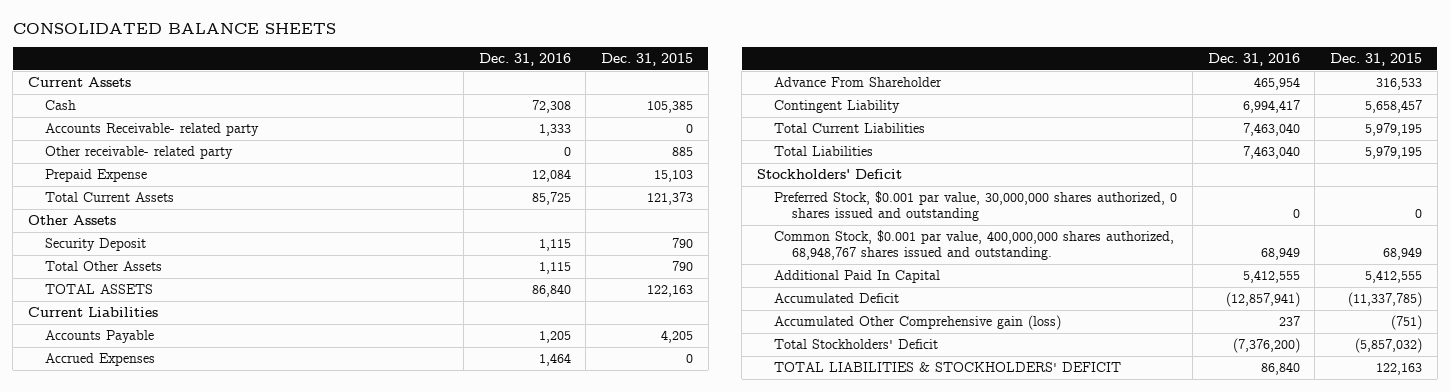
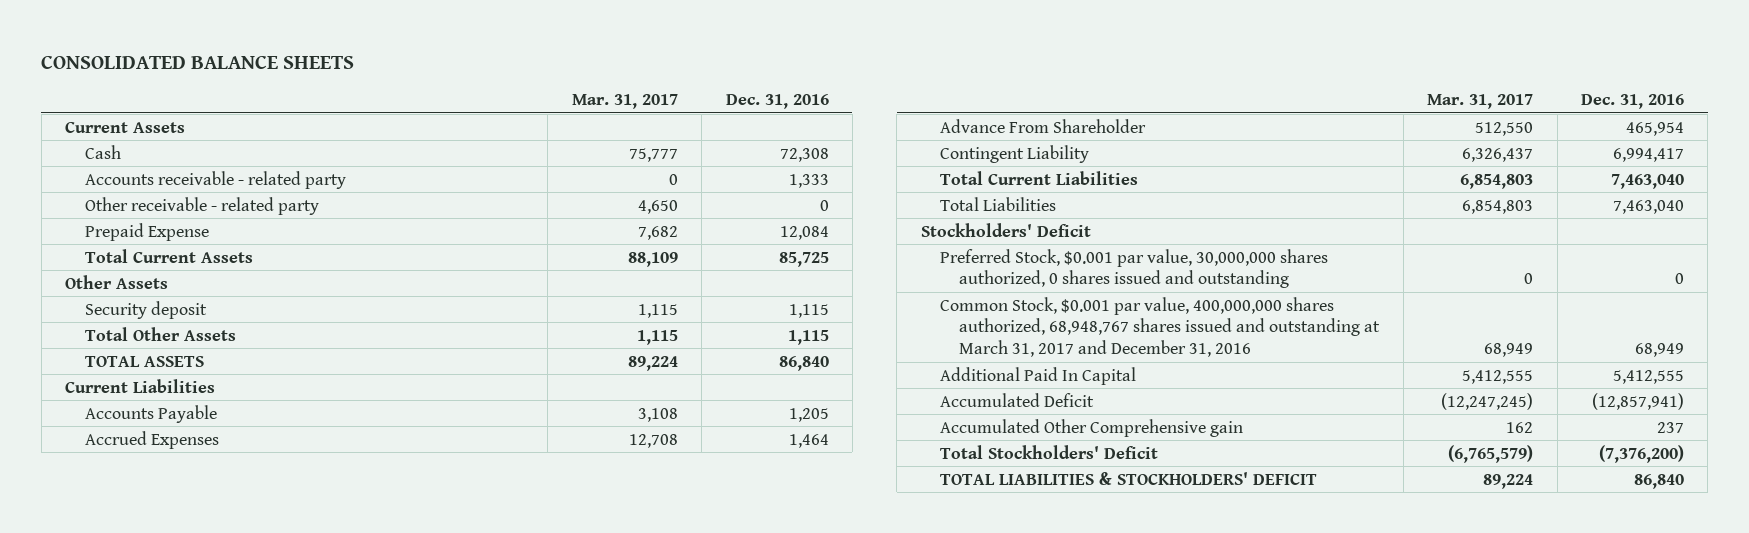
- | Dec. 31, 2016 | Dec. 31, 2015
+ | Mar. 31, 2017 | Dec. 31, 2016
- Accounts Receivable- related party | 1,333 | 0
- Other receivable- related party | 0 | 885
+ Accounts receivable - related party | 0 | 1,333
+ Other receivable - related party | 4,650 | 0
- Security Deposit | 1,115 | 790
+ Security deposit | 1,115 | 1,115
- Common Stock, $0.001 par value, 400,000,000 shares authorized, 68,948,767 shares issued and outstanding. | 68,949 | 68,949
+ Common Stock, $0.001 par value, 400,000,000 shares authorized, 68,948,767 shares issued and outstanding at March 31, 2017 and December 31, 2016 | 68,949 | 68,949
- Accumulated Other Comprehensive gain (loss) | 237 | (751)
+ Accumulated Other Comprehensive gain | 162 | 237

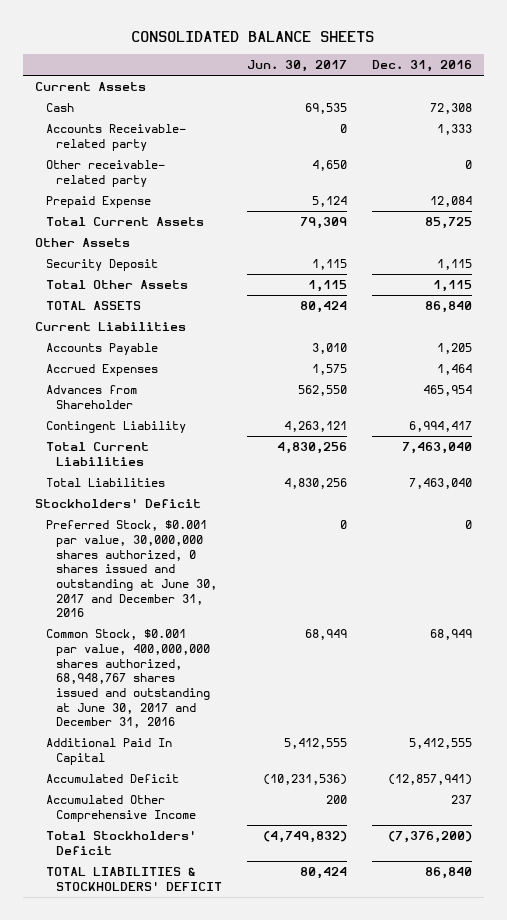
- | Mar. 31, 2017 | Dec. 31, 2016
+ | Jun. 30, 2017 | Dec. 31, 2016
- Accounts receivable - related party | 0 | 1,333
- Other receivable - related party | 4,650 | 0
+ Accounts Receivable- related party | 0 | 1,333
+ Other receivable- related party | 4,650 | 0
- Security deposit | 1,115 | 1,115
+ Security Deposit | 1,115 | 1,115
- Advance From Shareholder | 512,550 | 465,954
+ Advances from Shareholder | 562,550 | 465,954
- Preferred Stock, $0.001 par value, 30,000,000 shares authorized, 0 shares issued and outstanding | 0 | 0
- Common Stock, $0.001 par value, 400,000,000 shares authorized, 68,948,767 shares issued and outstanding at March 31, 2017 and December 31, 2016 | 68,949 | 68,949
+ Preferred Stock, $0.001 par value, 30,000,000 shares authorized, 0 shares issued and outstanding at June 30, 2017 and December 31, 2016 | 0 | 0
+ Common Stock, $0.001 par value, 400,000,000 shares authorized, 68,948,767 shares issued and outstanding at June 30, 2017 and December 31, 2016 | 68,949 | 68,949
- Accumulated Other Comprehensive gain | 162 | 237
+ Accumulated Other Comprehensive Income | 200 | 237

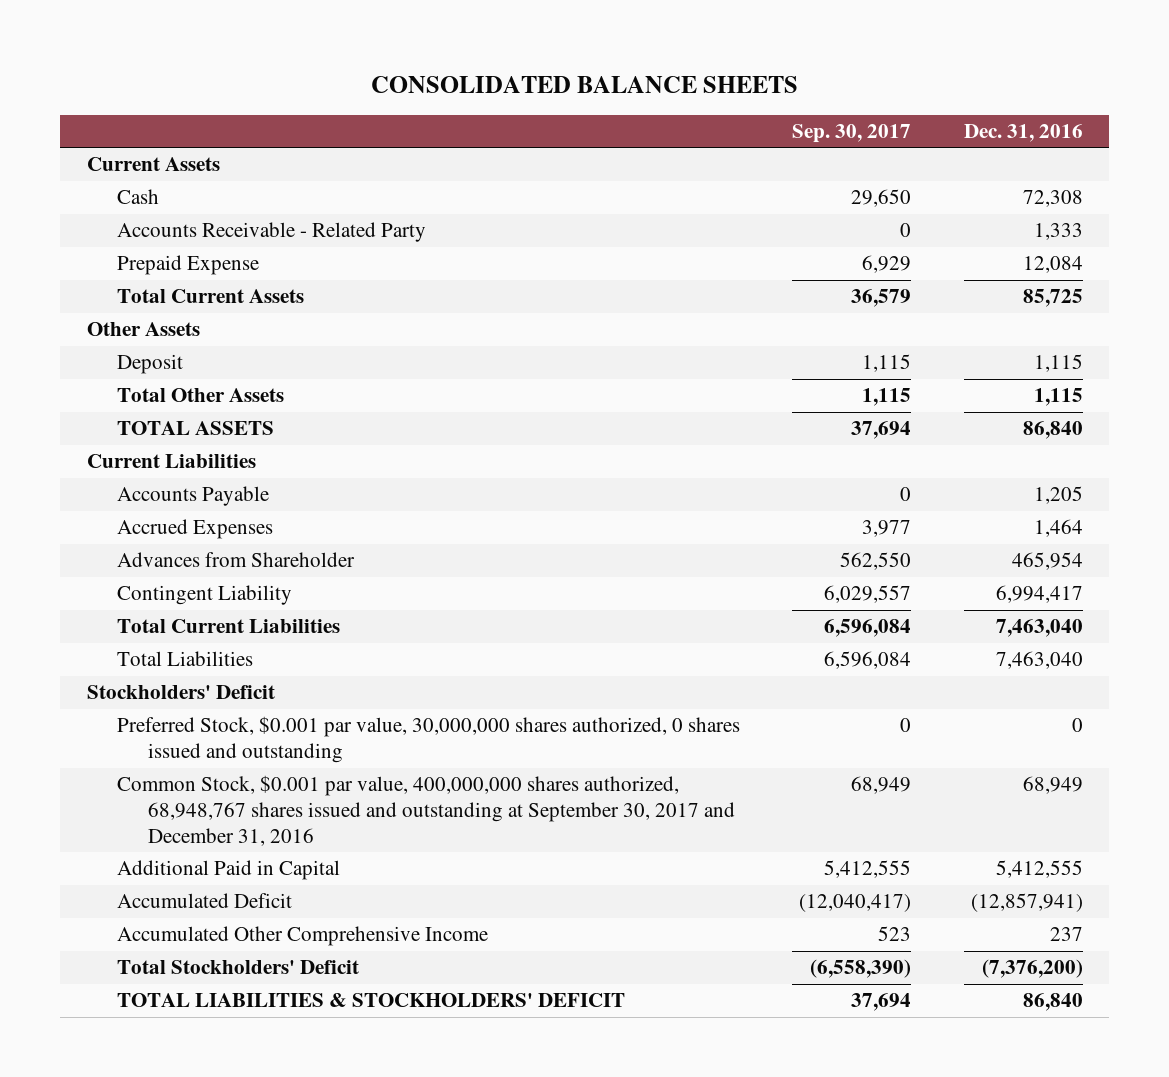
- | Jun. 30, 2017 | Dec. 31, 2016
+ | Sep. 30, 2017 | Dec. 31, 2016
- Accounts Receivable- related party | 0 | 1,333
- Other receivable- related party | 4,650 | 0
+ Accounts Receivable - Related Party | 0 | 1,333
- Security Deposit | 1,115 | 1,115
+ Deposit | 1,115 | 1,115
- Preferred Stock, $0.001 par value, 30,000,000 shares authorized, 0 shares issued and outstanding at June 30, 2017 and December 31, 2016 | 0 | 0
- Common Stock, $0.001 par value, 400,000,000 shares authorized, 68,948,767 shares issued and outstanding at June 30, 2017 and December 31, 2016 | 68,949 | 68,949
- Additional Paid In Capital | 5,412,555 | 5,412,555
+ Preferred Stock, $0.001 par value, 30,000,000 shares authorized, 0 shares issued and outstanding | 0 | 0
+ Common Stock, $0.001 par value, 400,000,000 shares authorized, 68,948,767 shares issued and outstanding at September 30, 2017 and December 31, 2016 | 68,949 | 68,949
+ Additional Paid in Capital | 5,412,555 | 5,412,555

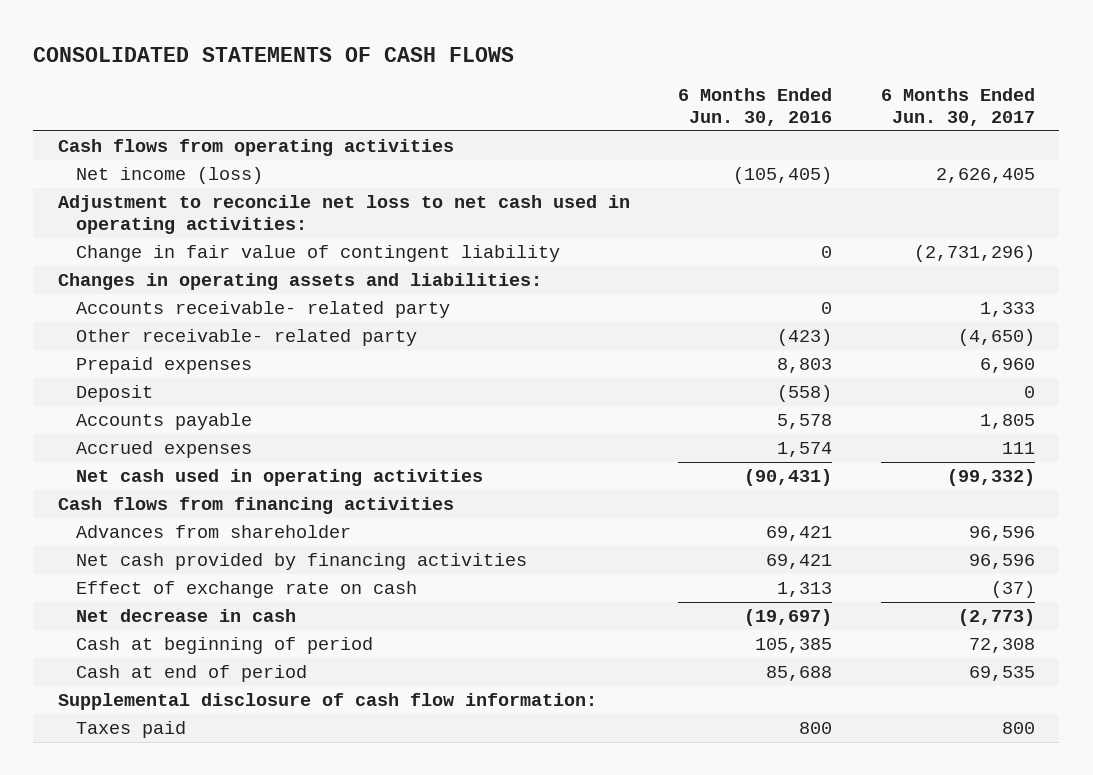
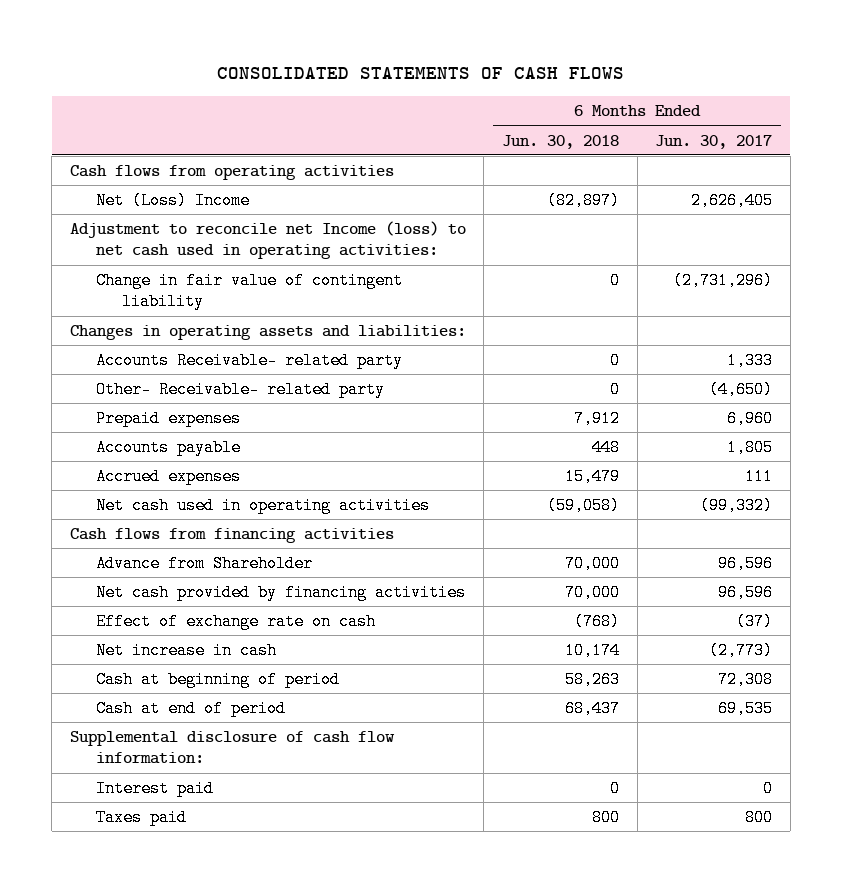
- | 6 Months Ended Jun. 30, 2016 | 6 Months Ended Jun. 30, 2017
+ | 6 Months Ended Jun. 30, 2018 | 6 Months Ended Jun. 30, 2017
- Net income (loss) | (105,405) | 2,626,405
- Adjustment to reconcile net loss to net cash used in operating activities:
+ Net (Loss) Income | (82,897) | 2,626,405
+ Adjustment to reconcile net Income (loss) to net cash used in operating activities:
- Accounts receivable- related party | 0 | 1,333
- Other receivable- related party | (423) | (4,650)
+ Accounts Receivable- related party | 0 | 1,333
+ Other- Receivable- related party | 0 | (4,650)
- Deposit | (558) | 0
- Advances from shareholder | 69,421 | 96,596
+ Advance from Shareholder | 70,000 | 96,596
- Net decrease in cash | (19,697) | (2,773)
+ Net increase in cash | 10,174 | (2,773)
+ Interest paid | 0 | 0

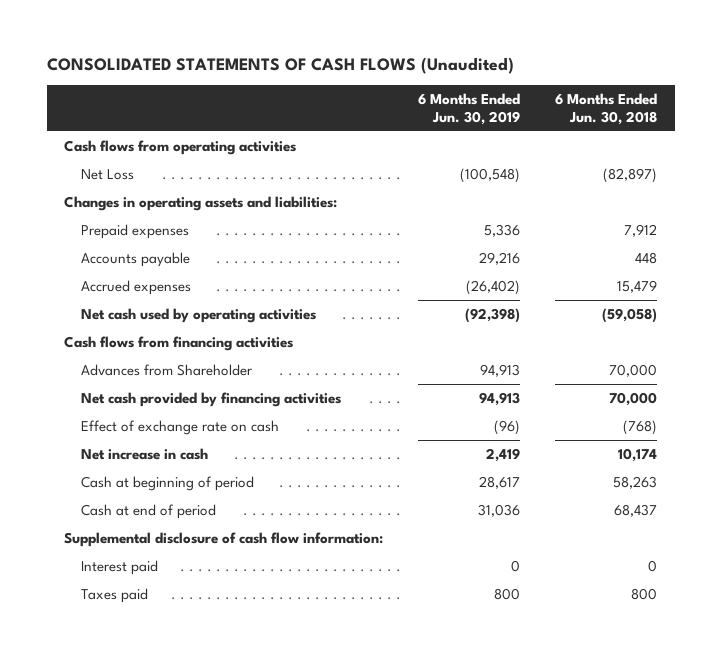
- CONSOLIDATED STATEMENTS OF CASH FLOWS
+ CONSOLIDATED STATEMENTS OF CASH FLOWS (Unaudited)
- | 6 Months Ended Jun. 30, 2018 | 6 Months Ended Jun. 30, 2017
+ | 6 Months Ended Jun. 30, 2019 | 6 Months Ended Jun. 30, 2018
- Net (Loss) Income | (82,897) | 2,626,405
- Adjustment to reconcile net Income (loss) to net cash used in operating activities:
- Change in fair value of contingent liability | 0 | (2,731,296)
+ Net Loss | (100,548) | (82,897)
- Accounts Receivable- related party | 0 | 1,333
- Other- Receivable- related party | 0 | (4,650)
- Net cash used in operating activities | (59,058) | (99,332)
+ Net cash used by operating activities | (92,398) | (59,058)
- Advance from Shareholder | 70,000 | 96,596
+ Advances from Shareholder | 94,913 | 70,000

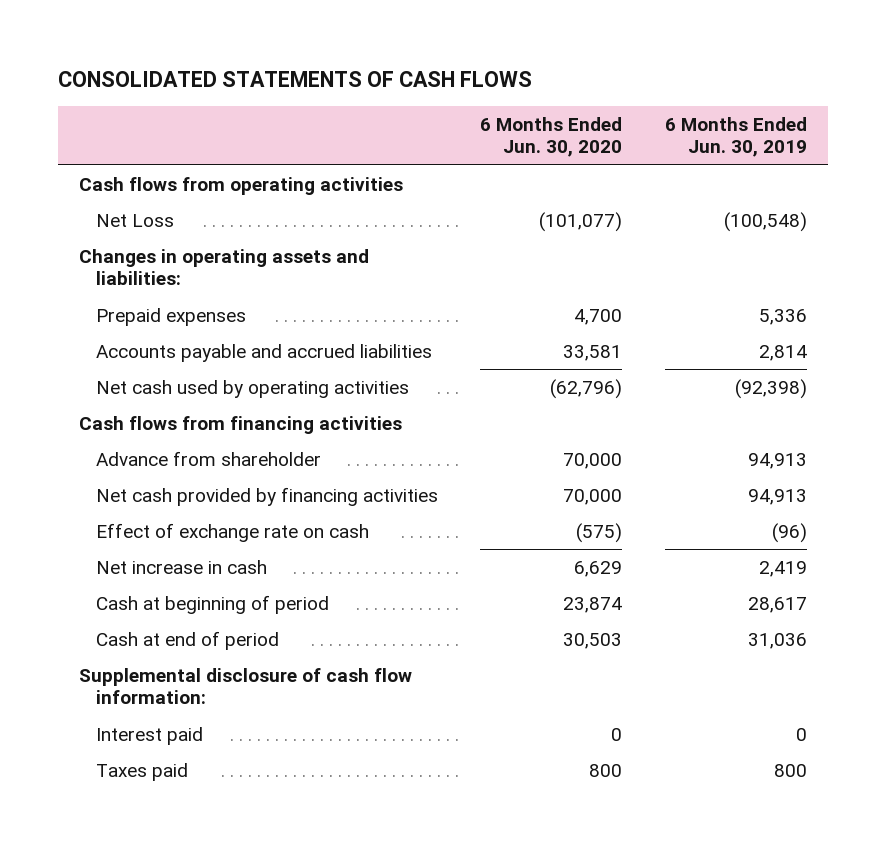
- CONSOLIDATED STATEMENTS OF CASH FLOWS (Unaudited)
+ CONSOLIDATED STATEMENTS OF CASH FLOWS
- | 6 Months Ended Jun. 30, 2019 | 6 Months Ended Jun. 30, 2018
+ | 6 Months Ended Jun. 30, 2020 | 6 Months Ended Jun. 30, 2019
- Accounts payable | 29,216 | 448
- Accrued expenses | (26,402) | 15,479
+ Accounts payable and accrued liabilities | 33,581 | 2,814
- Advances from Shareholder | 94,913 | 70,000
+ Advance from shareholder | 70,000 | 94,913

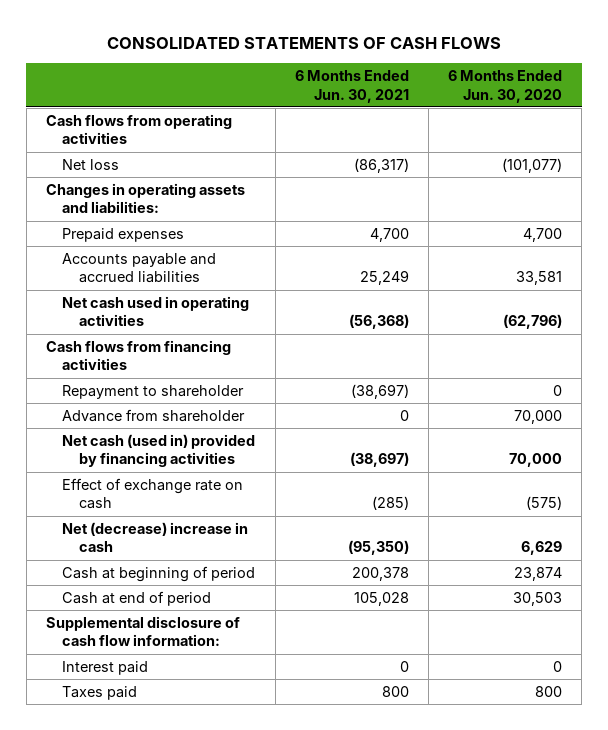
- | 6 Months Ended Jun. 30, 2020 | 6 Months Ended Jun. 30, 2019
+ | 6 Months Ended Jun. 30, 2021 | 6 Months Ended Jun. 30, 2020
- Net Loss | (101,077) | (100,548)
+ Net loss | (86,317) | (101,077)
- Net cash used by operating activities | (62,796) | (92,398)
+ Net cash used in operating activities | (56,368) | (62,796)
+ Repayment to shareholder | (38,697) | 0
- Net cash provided by financing activities | 70,000 | 94,913
+ Net cash (used in) provided by financing activities | (38,697) | 70,000
- Net increase in cash | 6,629 | 2,419
+ Net (decrease) increase in cash | (95,350) | 6,629

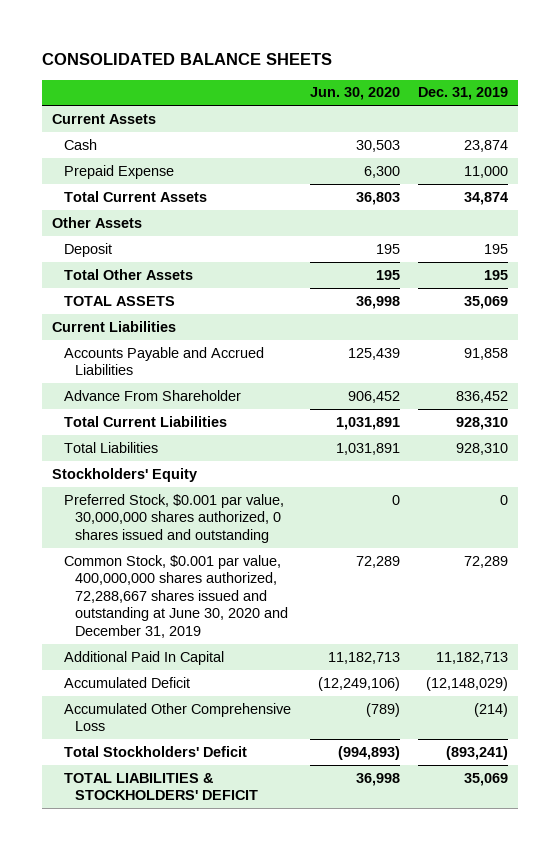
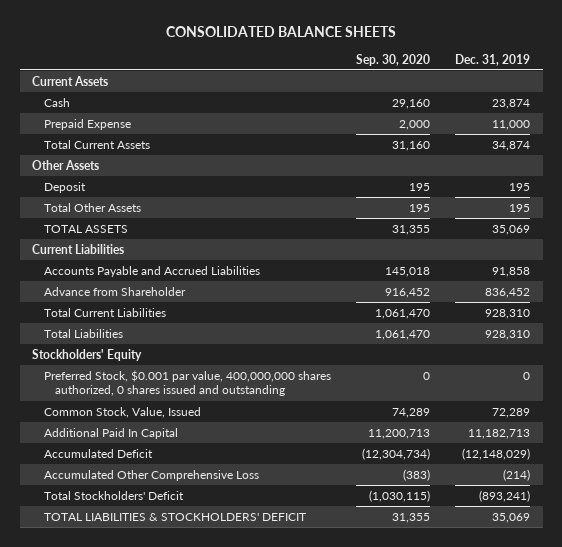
- | Jun. 30, 2020 | Dec. 31, 2019
+ | Sep. 30, 2020 | Dec. 31, 2019
- Advance From Shareholder | 906,452 | 836,452
+ Advance from Shareholder | 916,452 | 836,452
- Preferred Stock, $0.001 par value, 30,000,000 shares authorized, 0 shares issued and outstanding | 0 | 0
- Common Stock, $0.001 par value, 400,000,000 shares authorized, 72,288,667 shares issued and outstanding at June 30, 2020 and December 31, 2019 | 72,289 | 72,289
+ Preferred Stock, $0.001 par value, 400,000,000 shares authorized, 0 shares issued and outstanding | 0 | 0
+ Common Stock, Value, Issued | 74,289 | 72,289

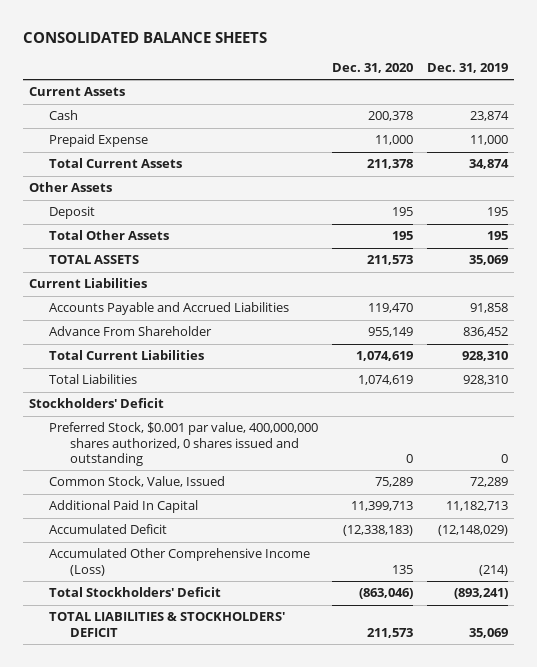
- | Sep. 30, 2020 | Dec. 31, 2019
+ | Dec. 31, 2020 | Dec. 31, 2019
- Advance from Shareholder | 916,452 | 836,452
+ Advance From Shareholder | 955,149 | 836,452
- Stockholders' Equity
+ Stockholders' Deficit
- Accumulated Other Comprehensive Loss | (383) | (214)
+ Accumulated Other Comprehensive Income (Loss) | 135 | (214)

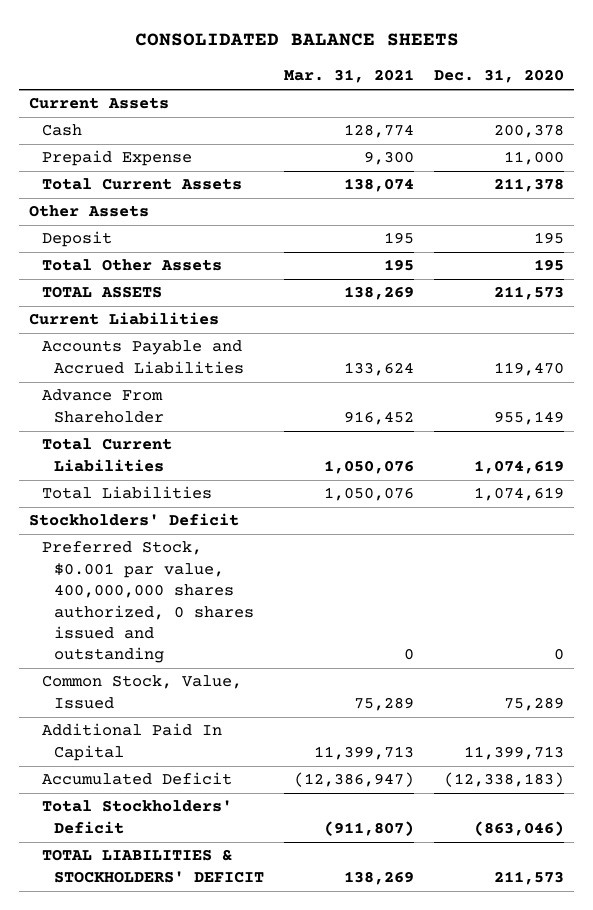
- | Dec. 31, 2020 | Dec. 31, 2019
+ | Mar. 31, 2021 | Dec. 31, 2020
- Accumulated Other Comprehensive Income (Loss) | 135 | (214)

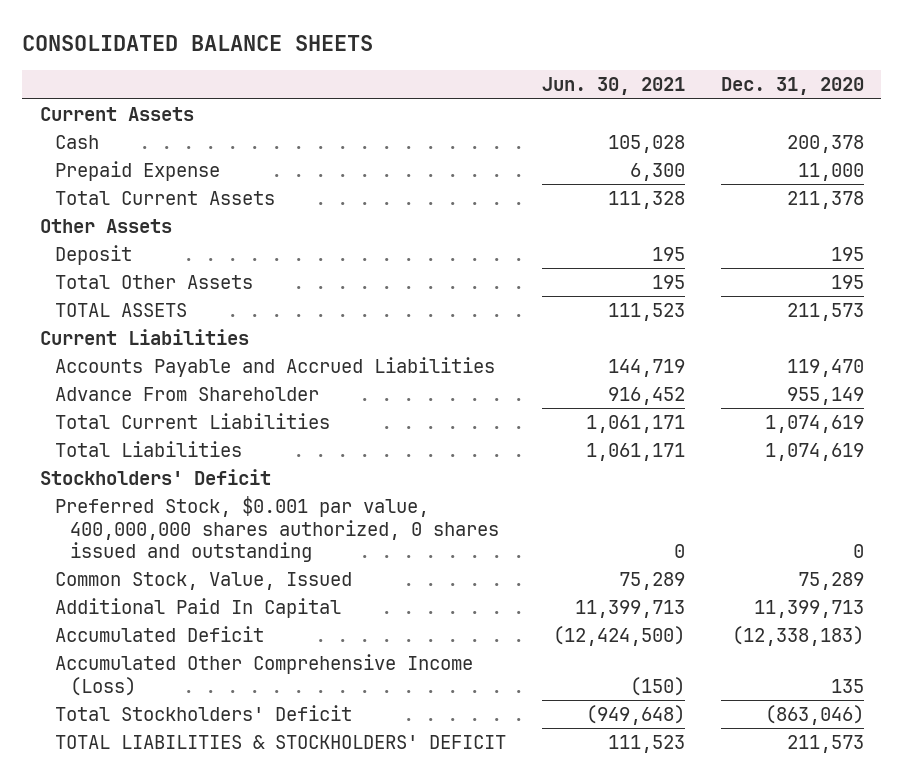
- | Mar. 31, 2021 | Dec. 31, 2020
+ | Jun. 30, 2021 | Dec. 31, 2020
+ Accumulated Other Comprehensive Income (Loss) | (150) | 135

